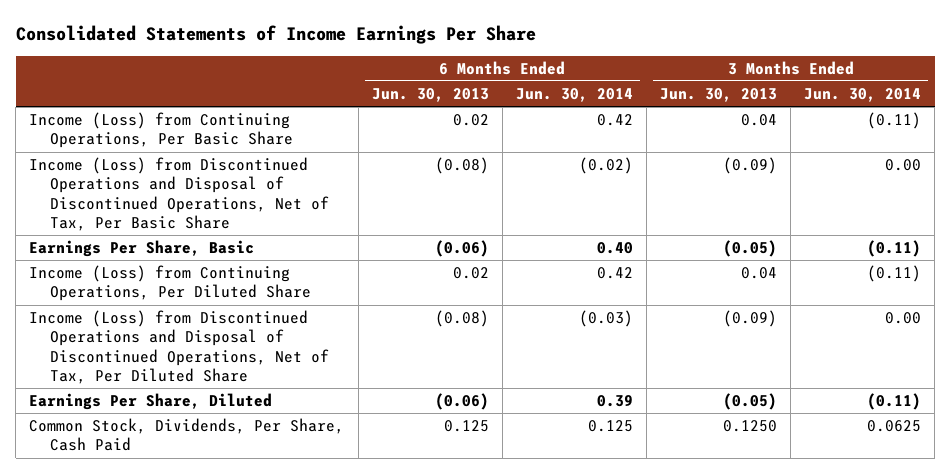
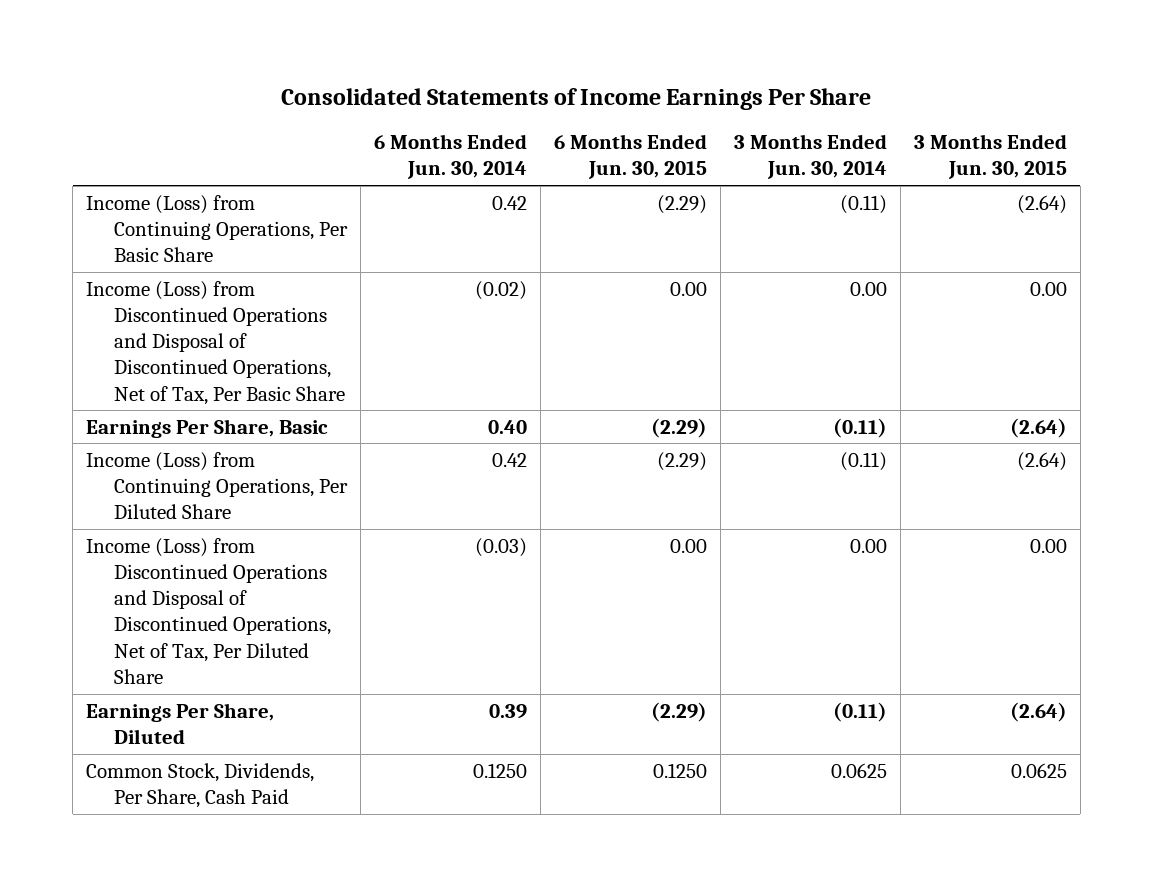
- | 6 Months Ended Jun. 30, 2013 | 6 Months Ended Jun. 30, 2014 | 3 Months Ended Jun. 30, 2013 | 3 Months Ended Jun. 30, 2014
+ | 6 Months Ended Jun. 30, 2014 | 6 Months Ended Jun. 30, 2015 | 3 Months Ended Jun. 30, 2014 | 3 Months Ended Jun. 30, 2015
- Common Stock, Dividends, Per Share, Cash Paid | 0.125 | 0.125 | 0.1250 | 0.0625
+ Common Stock, Dividends, Per Share, Cash Paid | 0.1250 | 0.1250 | 0.0625 | 0.0625

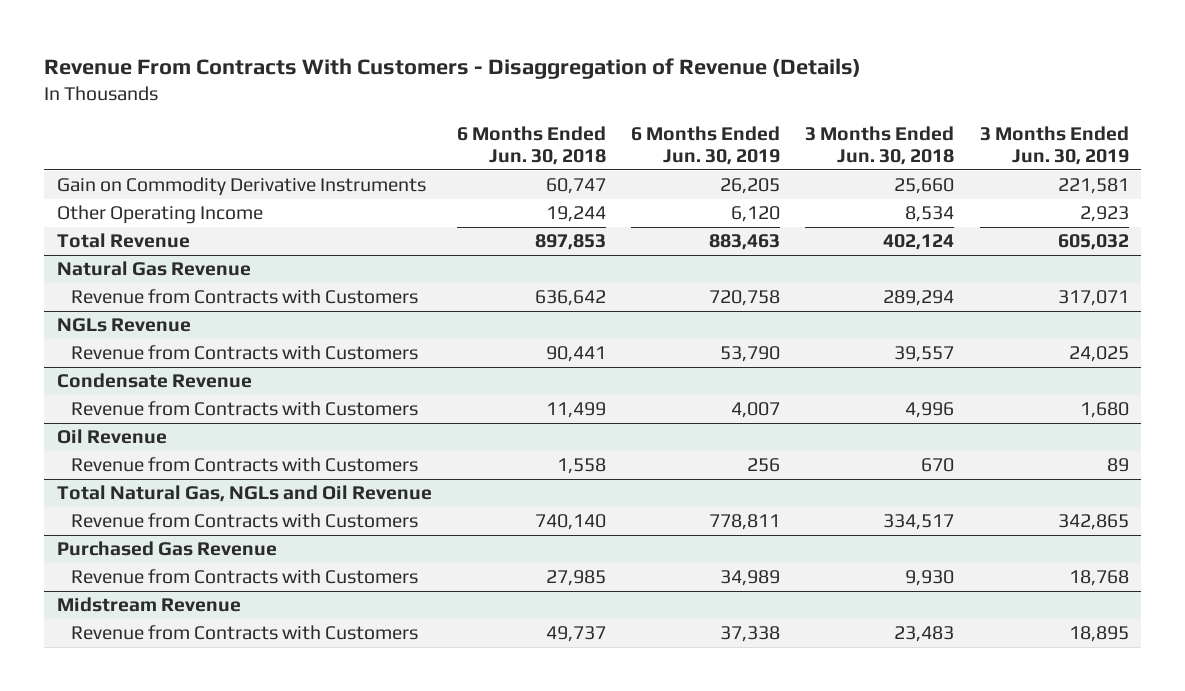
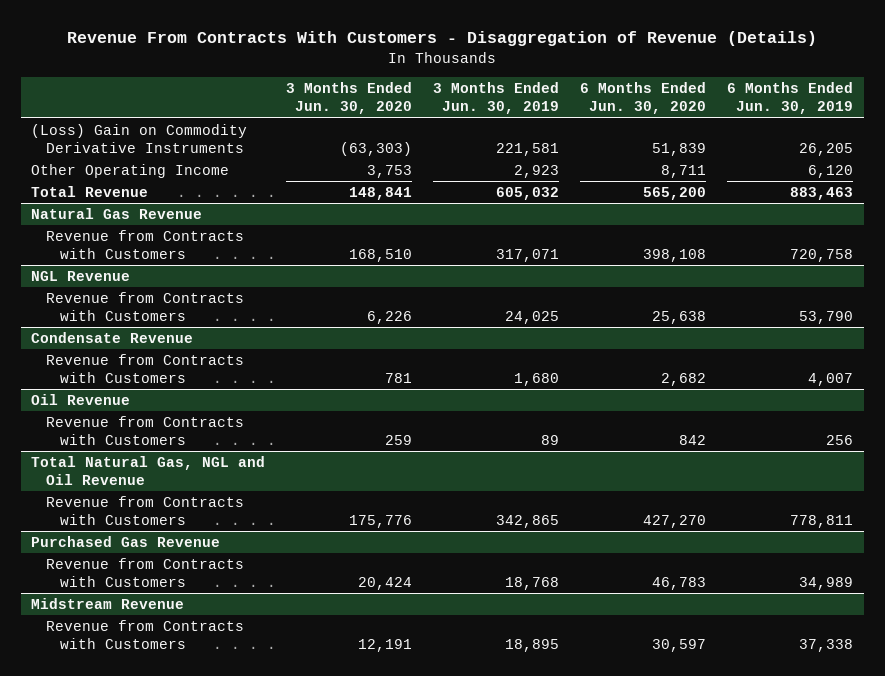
- | 6 Months Ended Jun. 30, 2018 | 6 Months Ended Jun. 30, 2019 | 3 Months Ended Jun. 30, 2018 | 3 Months Ended Jun. 30, 2019
+ | 3 Months Ended Jun. 30, 2020 | 3 Months Ended Jun. 30, 2019 | 6 Months Ended Jun. 30, 2020 | 6 Months Ended Jun. 30, 2019
- Gain on Commodity Derivative Instruments | 60,747 | 26,205 | 25,660 | 221,581
+ (Loss) Gain on Commodity Derivative Instruments | (63,303) | 221,581 | 51,839 | 26,205
- NGLs Revenue
+ NGL Revenue
- Total Natural Gas, NGLs and Oil Revenue
+ Total Natural Gas, NGL and Oil Revenue

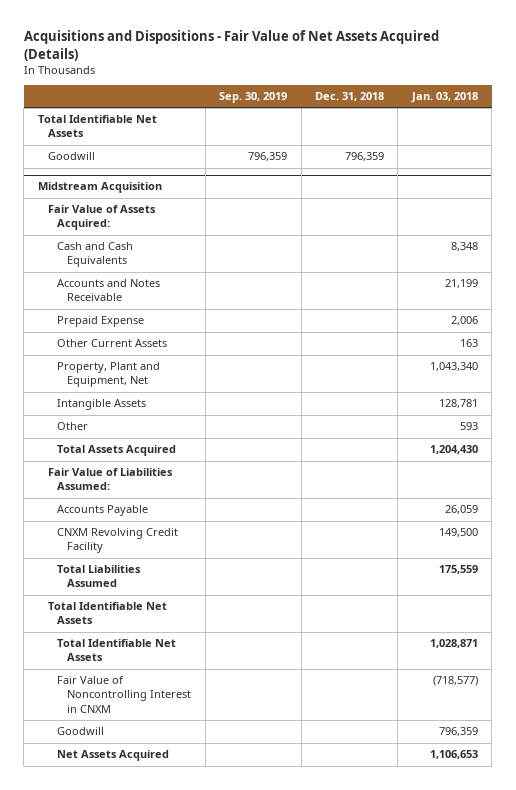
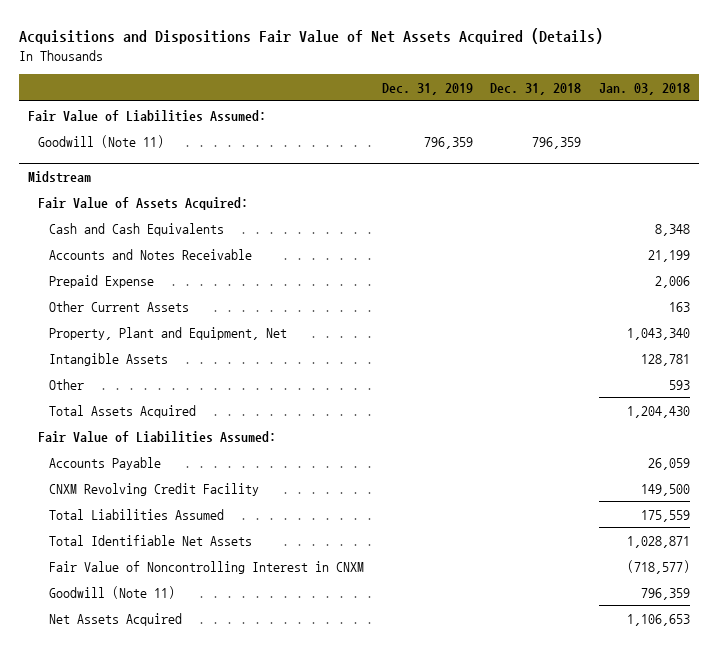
- Acquisitions and Dispositions - Fair Value of Net Assets Acquired (Details)
+ Acquisitions and Dispositions Fair Value of Net Assets Acquired (Details)
- | Sep. 30, 2019 | Dec. 31, 2018 | Jan. 03, 2018
+ | Dec. 31, 2019 | Dec. 31, 2018 | Jan. 03, 2018
- Total Identifiable Net Assets
- Goodwill | 796,359 | 796,359 |
- Midstream Acquisition
+ Fair Value of Liabilities Assumed:
+ Goodwill (Note 11) | 796,359 | 796,359 |
+ Midstream
- Total Identifiable Net Assets
- Goodwill | | | 796,359
+ Goodwill (Note 11) | | | 796,359

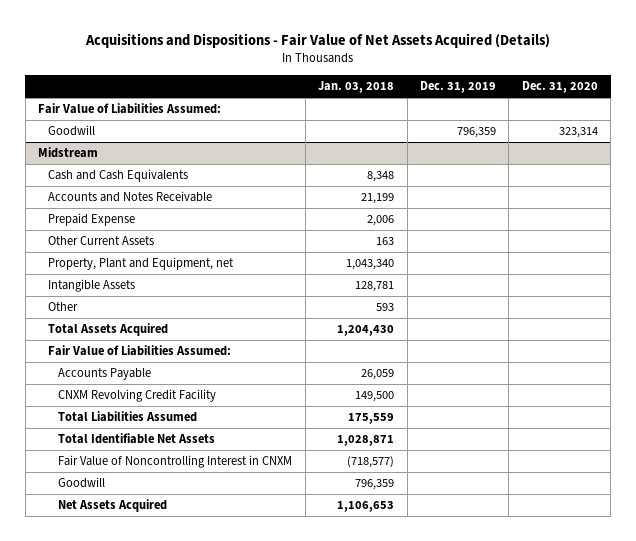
- Acquisitions and Dispositions Fair Value of Net Assets Acquired (Details)
+ Acquisitions and Dispositions - Fair Value of Net Assets Acquired (Details)
- | Dec. 31, 2019 | Dec. 31, 2018 | Jan. 03, 2018
+ | Jan. 03, 2018 | Dec. 31, 2019 | Dec. 31, 2020
- Goodwill (Note 11) | 796,359 | 796,359 |
+ Goodwill | | 796,359 | 323,314
@ Midstream
- Fair Value of Assets Acquired:
- Property, Plant and Equipment, Net | | | 1,043,340
+ Property, Plant and Equipment, net | 1,043,340 | |
- Goodwill (Note 11) | | | 796,359
+ Goodwill | 796,359 | |

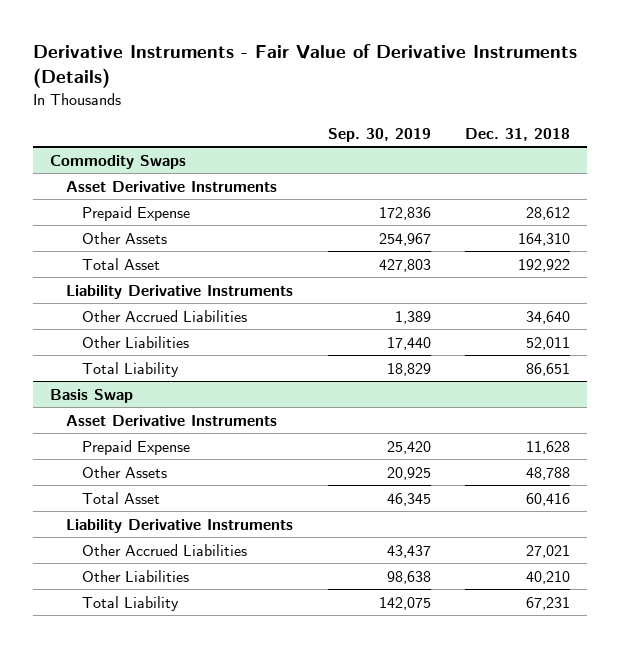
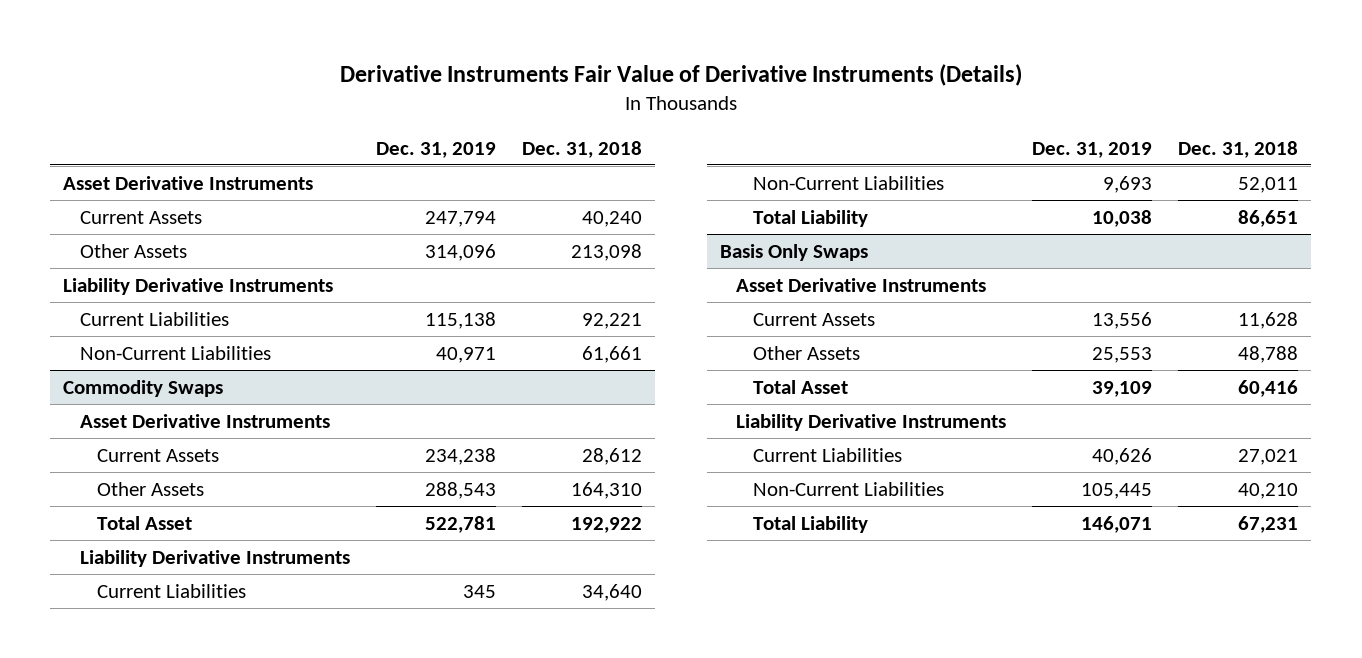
- Derivative Instruments - Fair Value of Derivative Instruments (Details)
+ Derivative Instruments Fair Value of Derivative Instruments (Details)
- | Sep. 30, 2019 | Dec. 31, 2018
+ | Dec. 31, 2019 | Dec. 31, 2018
+ Asset Derivative Instruments
+ Current Assets | 247,794 | 40,240
+ Other Assets | 314,096 | 213,098
+ Liability Derivative Instruments
+ Current Liabilities | 115,138 | 92,221
+ Non-Current Liabilities | 40,971 | 61,661
@ Commodity Swaps
- Prepaid Expense | 172,836 | 28,612
+ Current Assets | 234,238 | 28,612
- Other Accrued Liabilities | 1,389 | 34,640
- Other Liabilities | 17,440 | 52,011
+ Current Liabilities | 345 | 34,640
+ Non-Current Liabilities | 9,693 | 52,011
- Basis Swap
+ Basis Only Swaps
- Prepaid Expense | 25,420 | 11,628
+ Current Assets | 13,556 | 11,628
- Other Accrued Liabilities | 43,437 | 27,021
- Other Liabilities | 98,638 | 40,210
+ Current Liabilities | 40,626 | 27,021
+ Non-Current Liabilities | 105,445 | 40,210

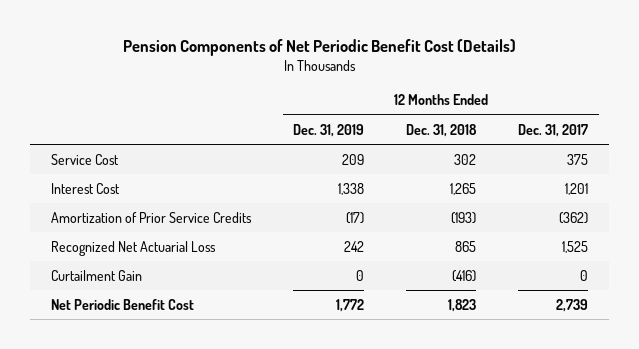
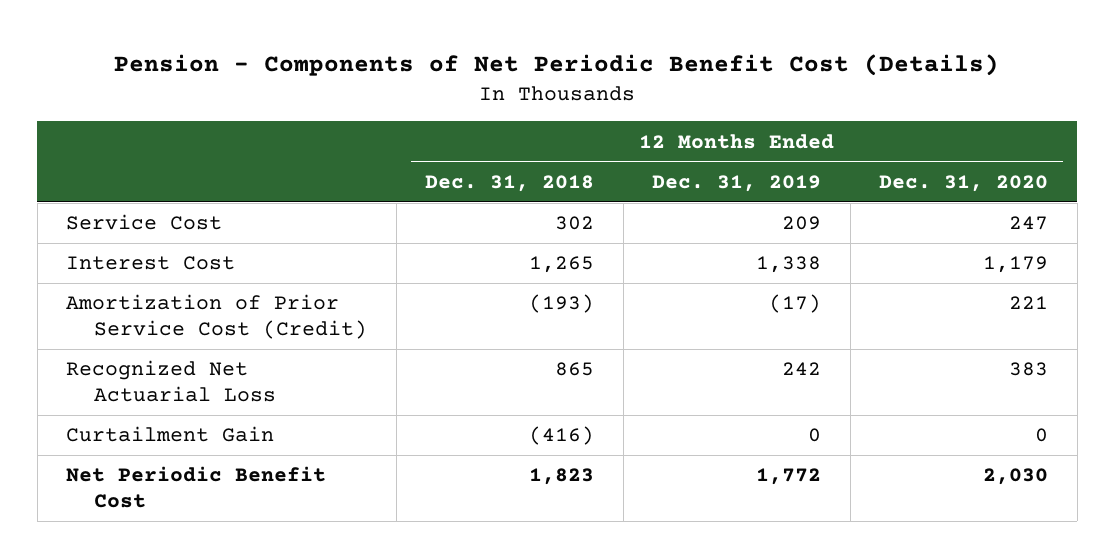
- Pension Components of Net Periodic Benefit Cost (Details)
+ Pension - Components of Net Periodic Benefit Cost (Details)
- | 12 Months Ended Dec. 31, 2019 | 12 Months Ended Dec. 31, 2018 | 12 Months Ended Dec. 31, 2017
+ | 12 Months Ended Dec. 31, 2018 | 12 Months Ended Dec. 31, 2019 | 12 Months Ended Dec. 31, 2020
- Amortization of Prior Service Credits | (17) | (193) | (362)
+ Amortization of Prior Service Cost (Credit) | (193) | (17) | 221

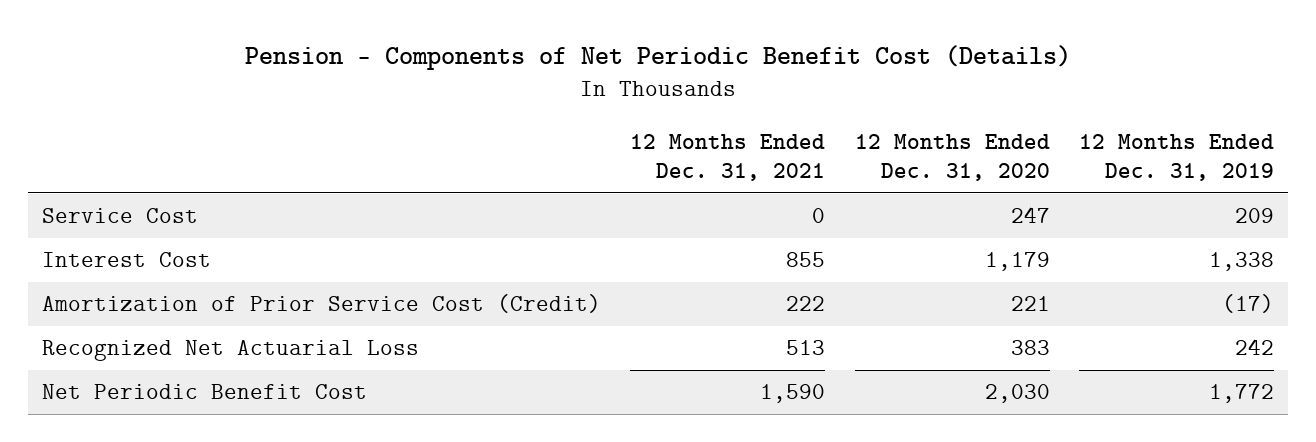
- | 12 Months Ended Dec. 31, 2018 | 12 Months Ended Dec. 31, 2019 | 12 Months Ended Dec. 31, 2020
+ | 12 Months Ended Dec. 31, 2021 | 12 Months Ended Dec. 31, 2020 | 12 Months Ended Dec. 31, 2019
- Curtailment Gain | (416) | 0 | 0

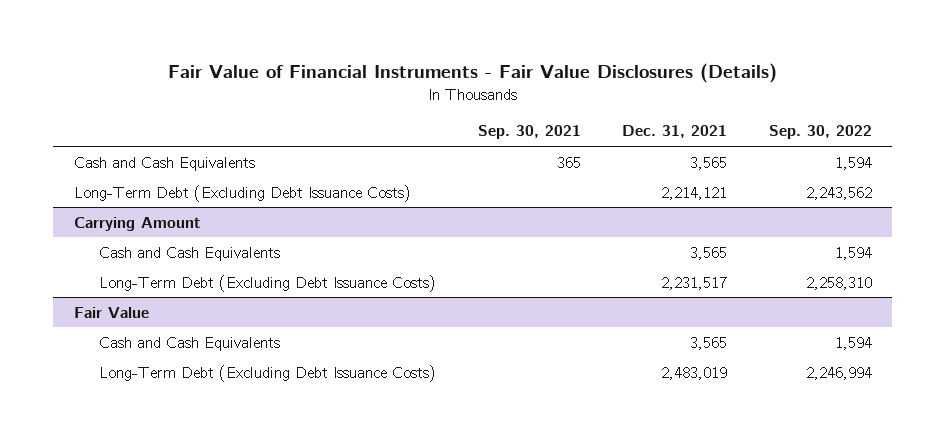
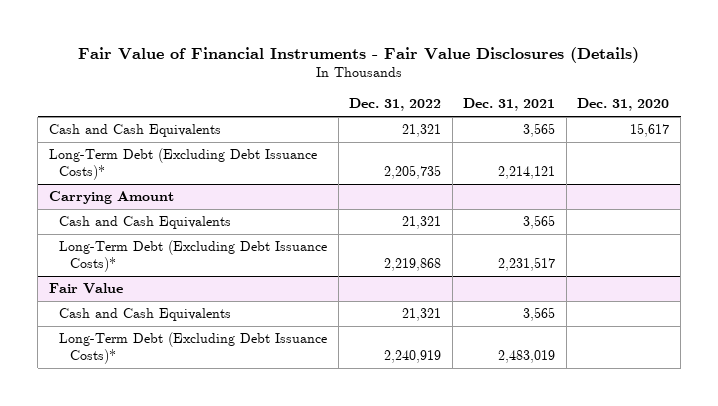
- | Sep. 30, 2021 | Dec. 31, 2021 | Sep. 30, 2022
+ | Dec. 31, 2022 | Dec. 31, 2021 | Dec. 31, 2020
- Long-Term Debt (Excluding Debt Issuance Costs) | | 2,214,121 | 2,243,562
+ Long-Term Debt (Excluding Debt Issuance Costs)* | 2,205,735 | 2,214,121 |
@ Carrying Amount
- Long-Term Debt (Excluding Debt Issuance Costs) | | 2,231,517 | 2,258,310
+ Long-Term Debt (Excluding Debt Issuance Costs)* | 2,219,868 | 2,231,517 |
@ Fair Value
- Long-Term Debt (Excluding Debt Issuance Costs) | | 2,483,019 | 2,246,994
+ Long-Term Debt (Excluding Debt Issuance Costs)* | 2,240,919 | 2,483,019 |

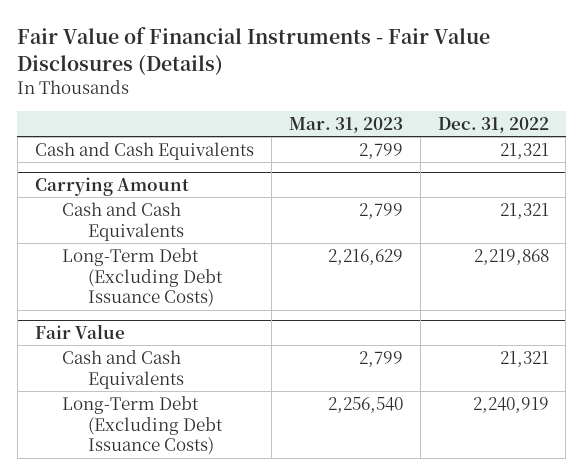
- | Dec. 31, 2022 | Dec. 31, 2021 | Dec. 31, 2020
+ | Mar. 31, 2023 | Dec. 31, 2022
- Long-Term Debt (Excluding Debt Issuance Costs)* | 2,205,735 | 2,214,121 |
@ Carrying Amount
- Long-Term Debt (Excluding Debt Issuance Costs)* | 2,219,868 | 2,231,517 |
+ Long-Term Debt (Excluding Debt Issuance Costs) | 2,216,629 | 2,219,868
@ Fair Value
- Long-Term Debt (Excluding Debt Issuance Costs)* | 2,240,919 | 2,483,019 |
+ Long-Term Debt (Excluding Debt Issuance Costs) | 2,256,540 | 2,240,919

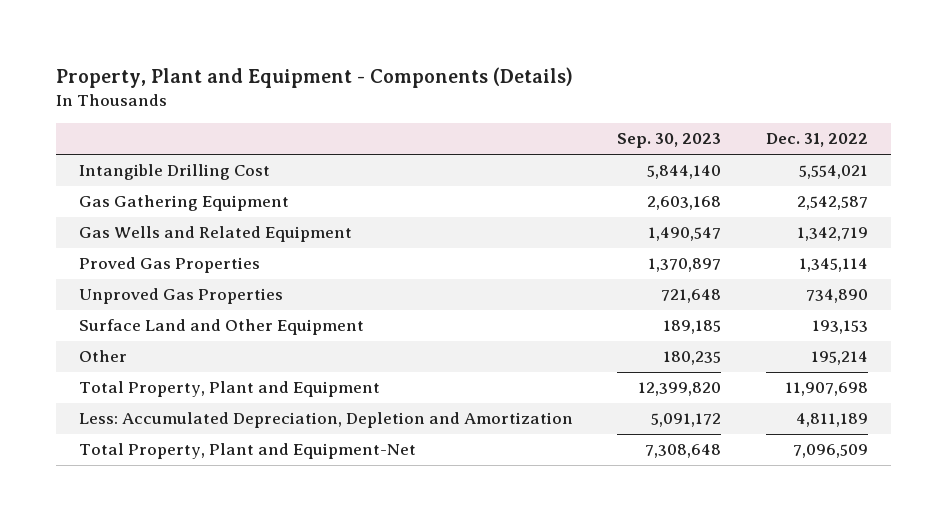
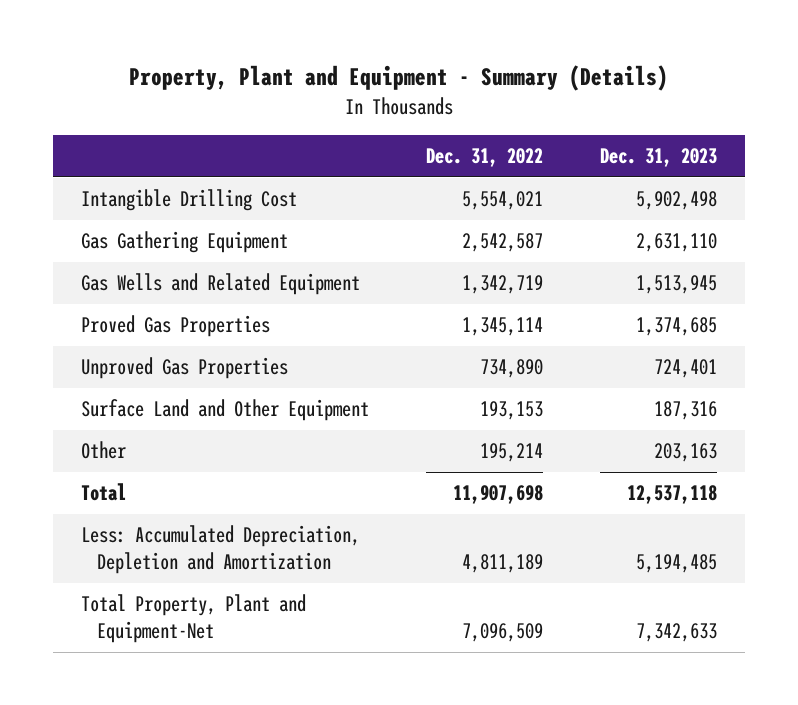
- Property, Plant and Equipment - Components (Details)
+ Property, Plant and Equipment - Summary (Details)
- | Sep. 30, 2023 | Dec. 31, 2022
+ | Dec. 31, 2022 | Dec. 31, 2023
- Total Property, Plant and Equipment | 12,399,820 | 11,907,698
+ Total | 11,907,698 | 12,537,118

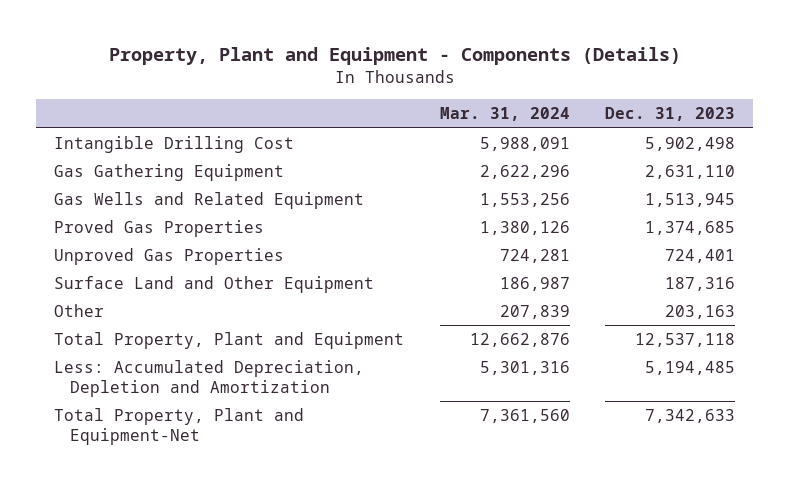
- Property, Plant and Equipment - Summary (Details)
+ Property, Plant and Equipment - Components (Details)
- | Dec. 31, 2022 | Dec. 31, 2023
+ | Mar. 31, 2024 | Dec. 31, 2023
- Total | 11,907,698 | 12,537,118
+ Total Property, Plant and Equipment | 12,662,876 | 12,537,118

